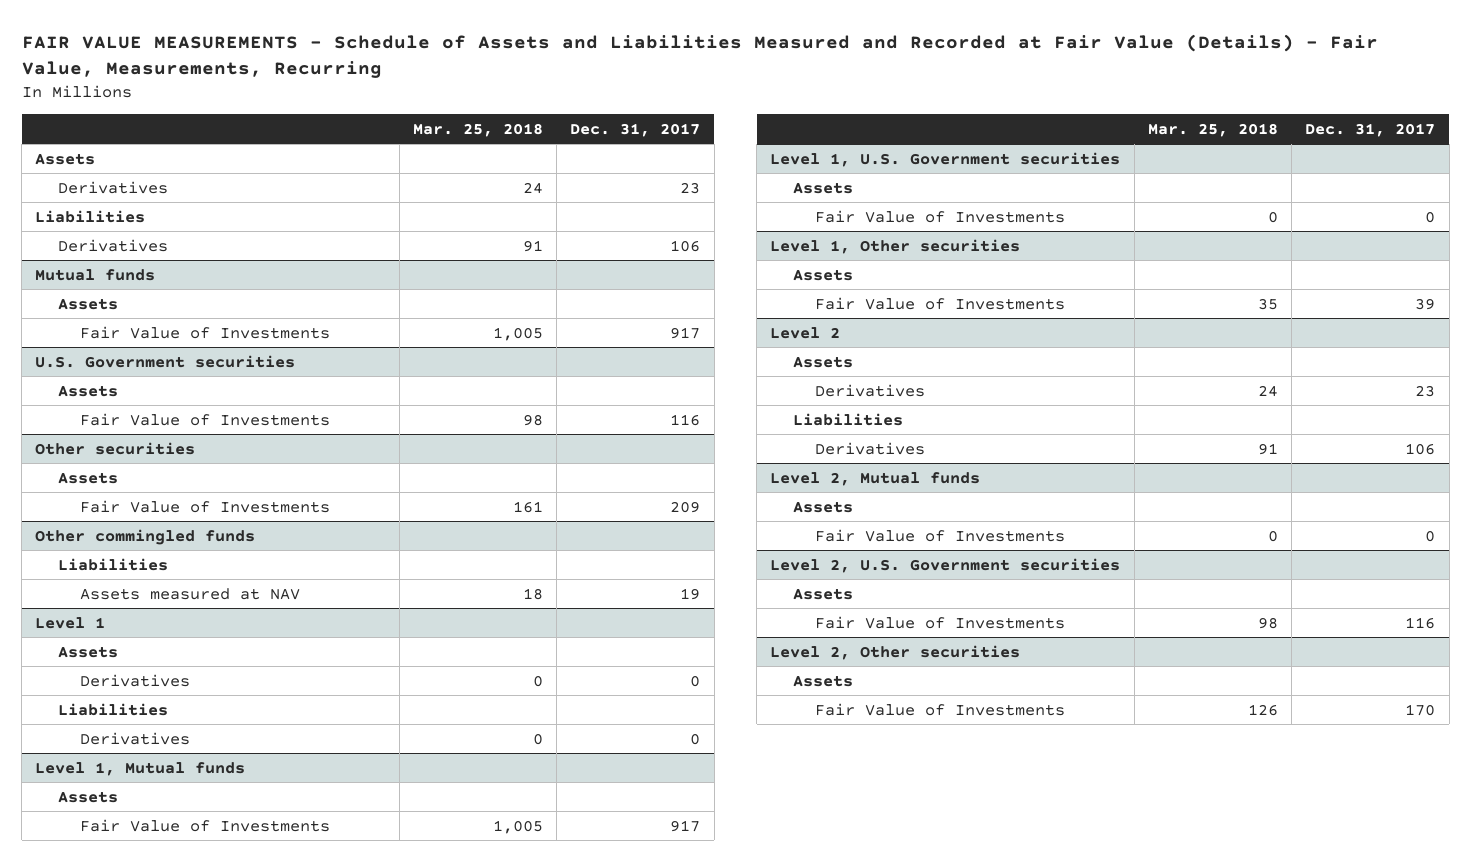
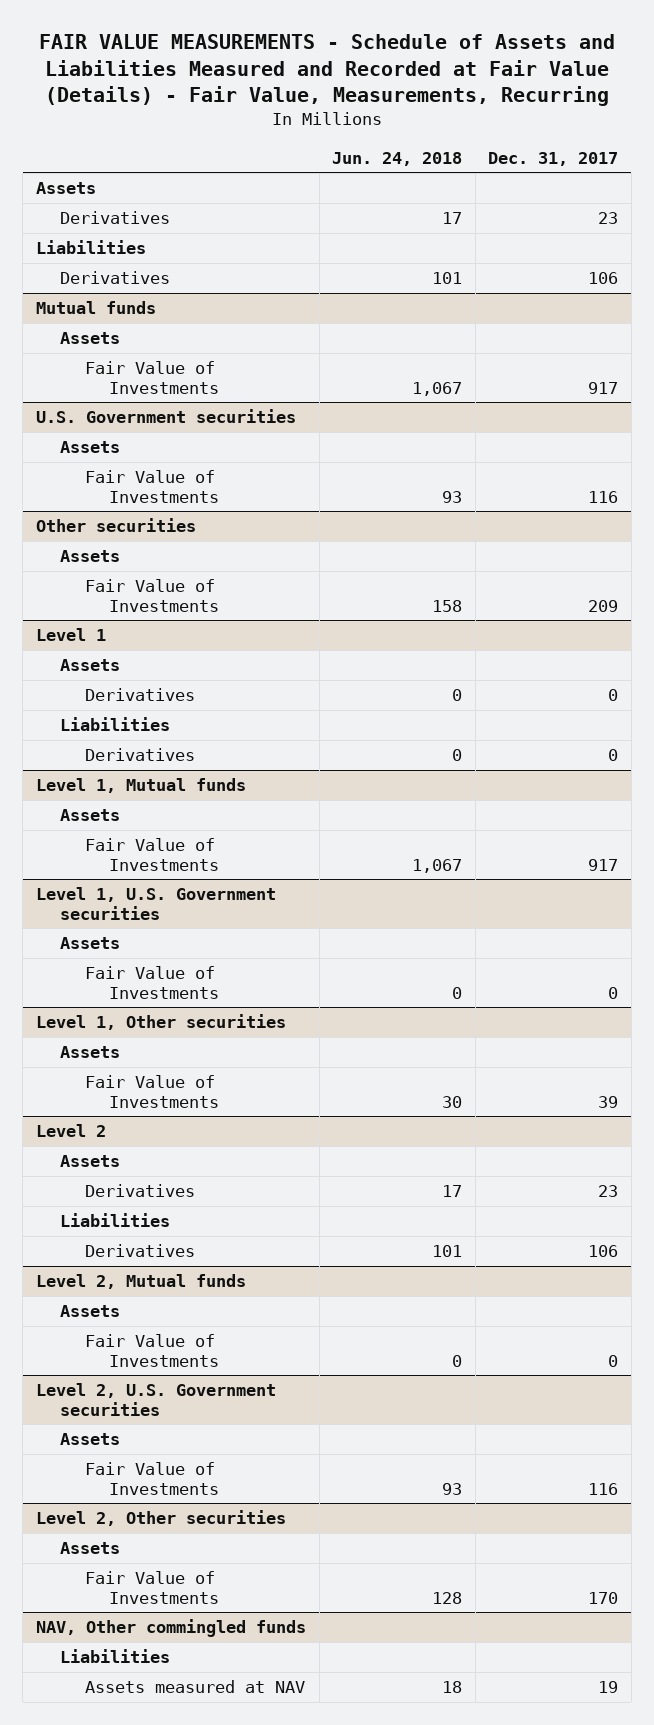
- | Mar. 25, 2018 | Dec. 31, 2017
+ | Jun. 24, 2018 | Dec. 31, 2017
- Other commingled funds
- Liabilities
- Assets measured at NAV | 18 | 19
+ NAV, Other commingled funds
+ Liabilities
+ Assets measured at NAV | 18 | 19

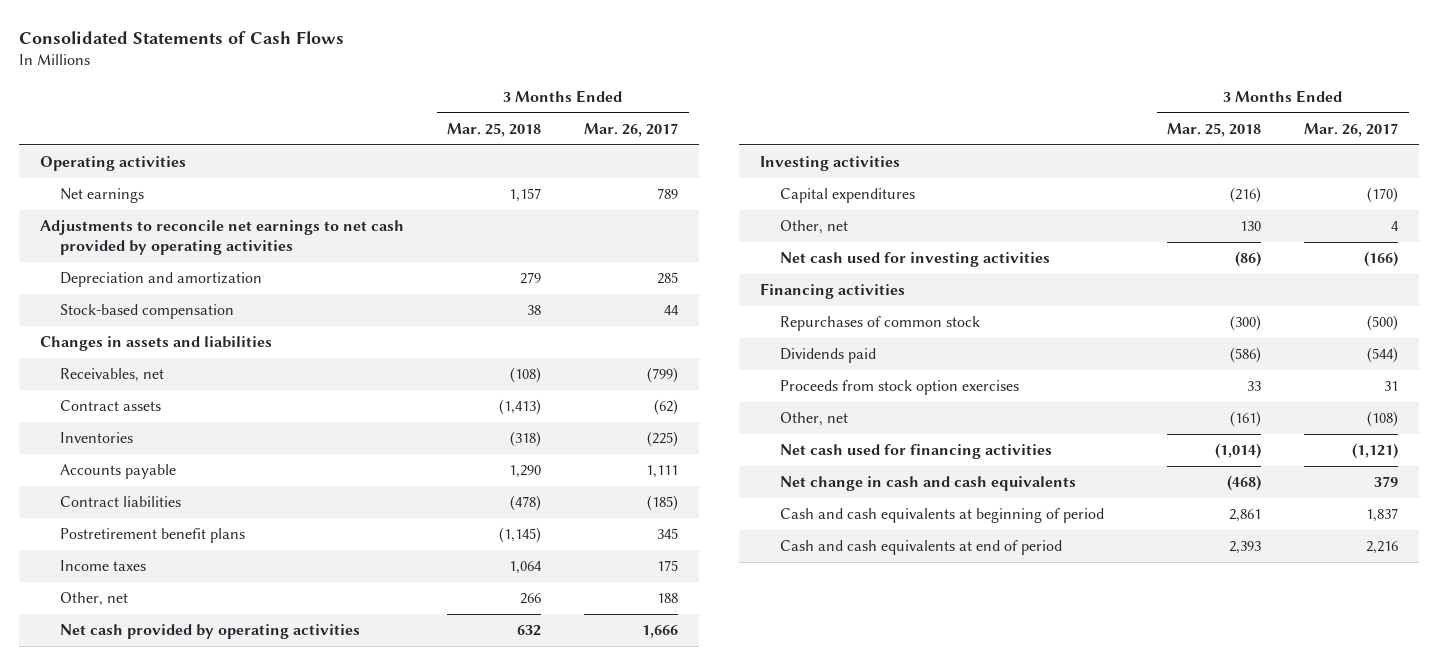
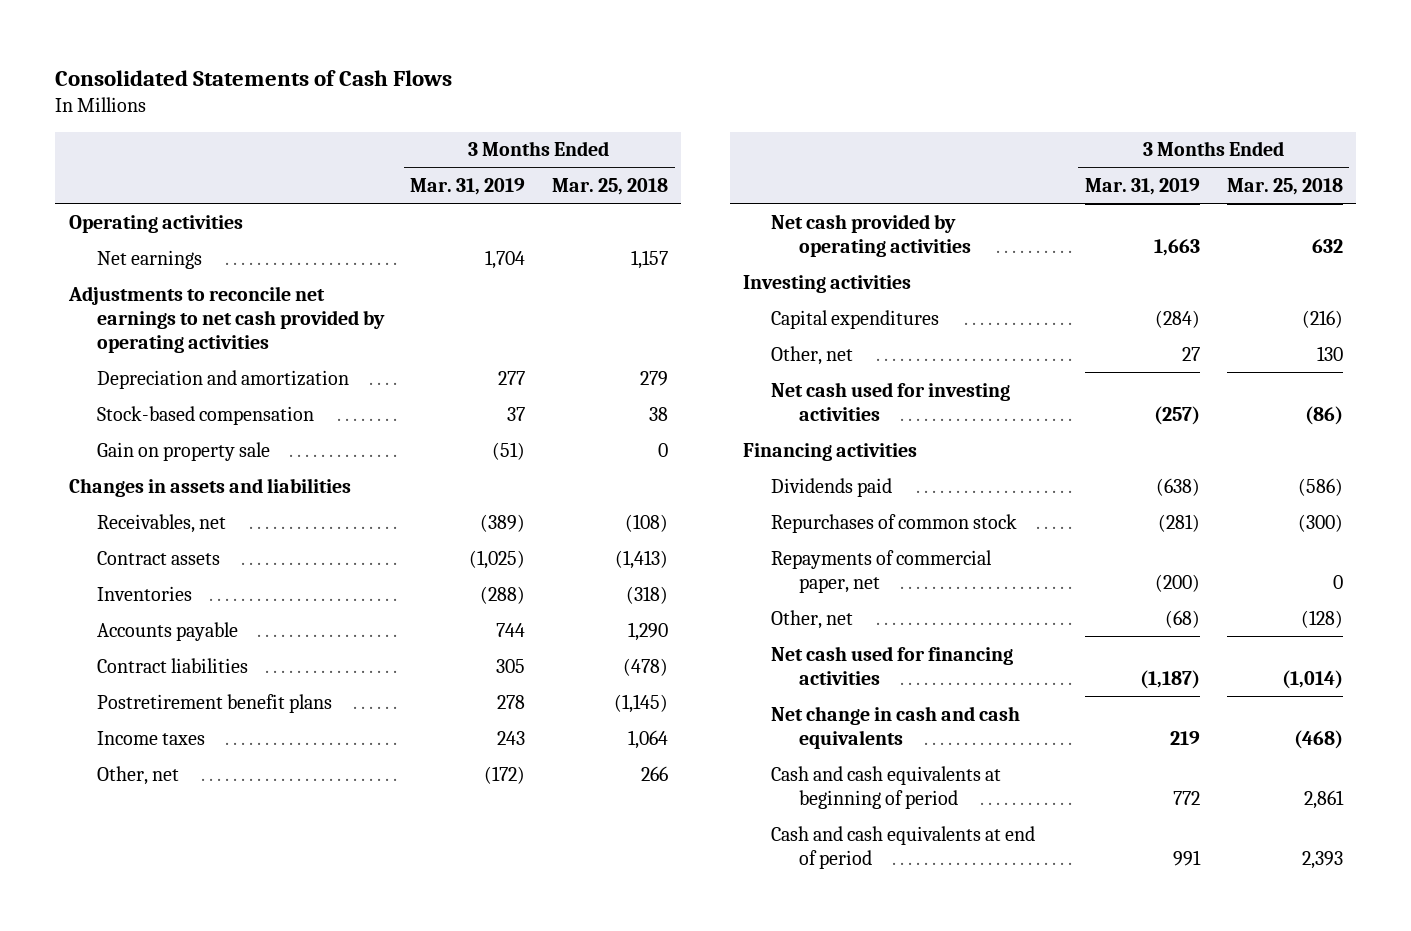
- | 3 Months Ended Mar. 25, 2018 | 3 Months Ended Mar. 26, 2017
+ | 3 Months Ended Mar. 31, 2019 | 3 Months Ended Mar. 25, 2018
+ Gain on property sale | (51) | 0
- Proceeds from stock option exercises | 33 | 31
- Other, net | (161) | (108)
moved down: Repurchases of common stock | (281) | (300)
+ Repayments of commercial paper, net | (200) | 0
+ Other, net | (68) | (128)

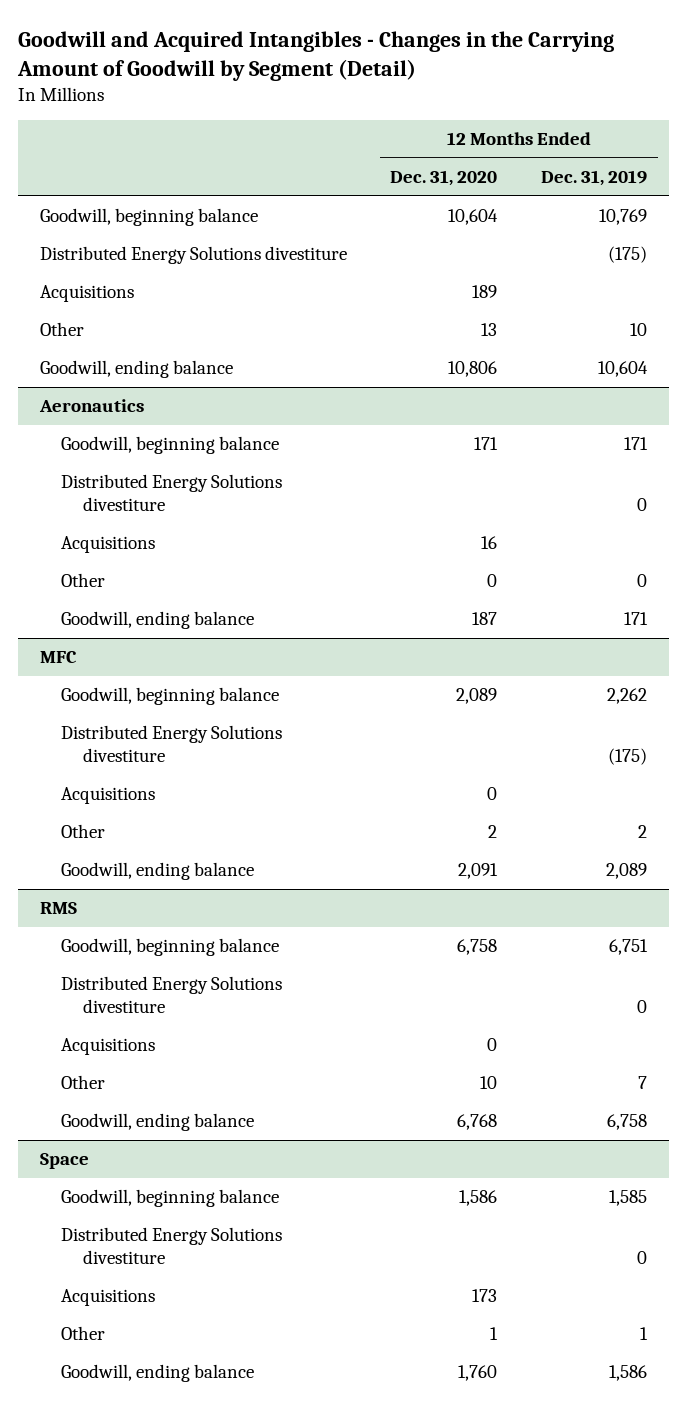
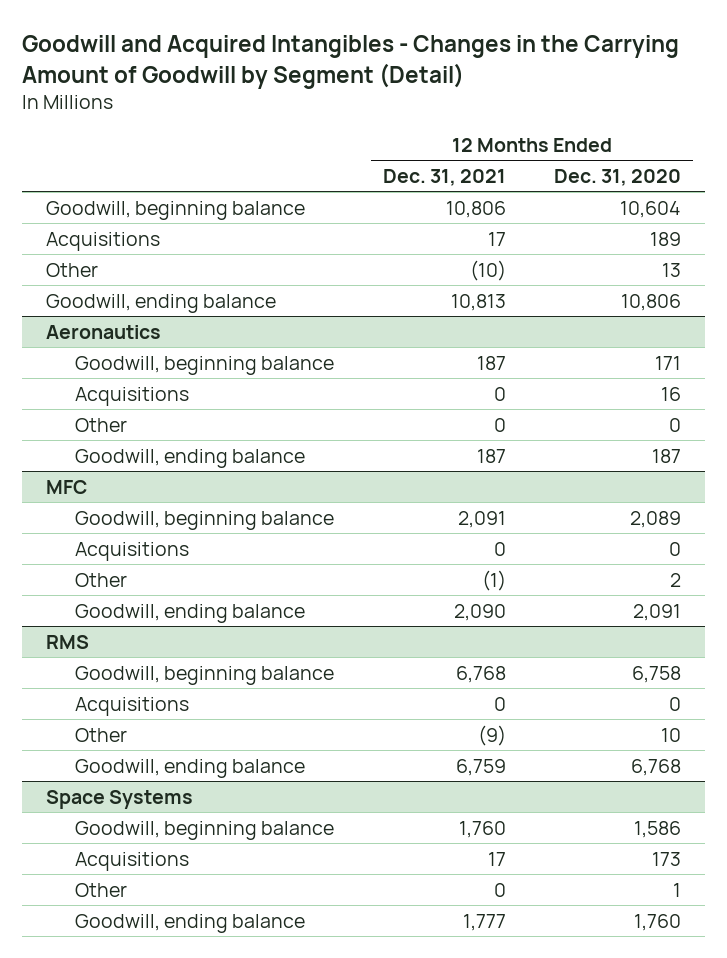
- | 12 Months Ended Dec. 31, 2020 | 12 Months Ended Dec. 31, 2019
+ | 12 Months Ended Dec. 31, 2021 | 12 Months Ended Dec. 31, 2020
- Distributed Energy Solutions divestiture | | (175)
@ Aeronautics
- Distributed Energy Solutions divestiture | | 0
@ MFC
- Distributed Energy Solutions divestiture | | (175)
@ RMS
- Distributed Energy Solutions divestiture | | 0
- Space
+ Space Systems
- Distributed Energy Solutions divestiture | | 0

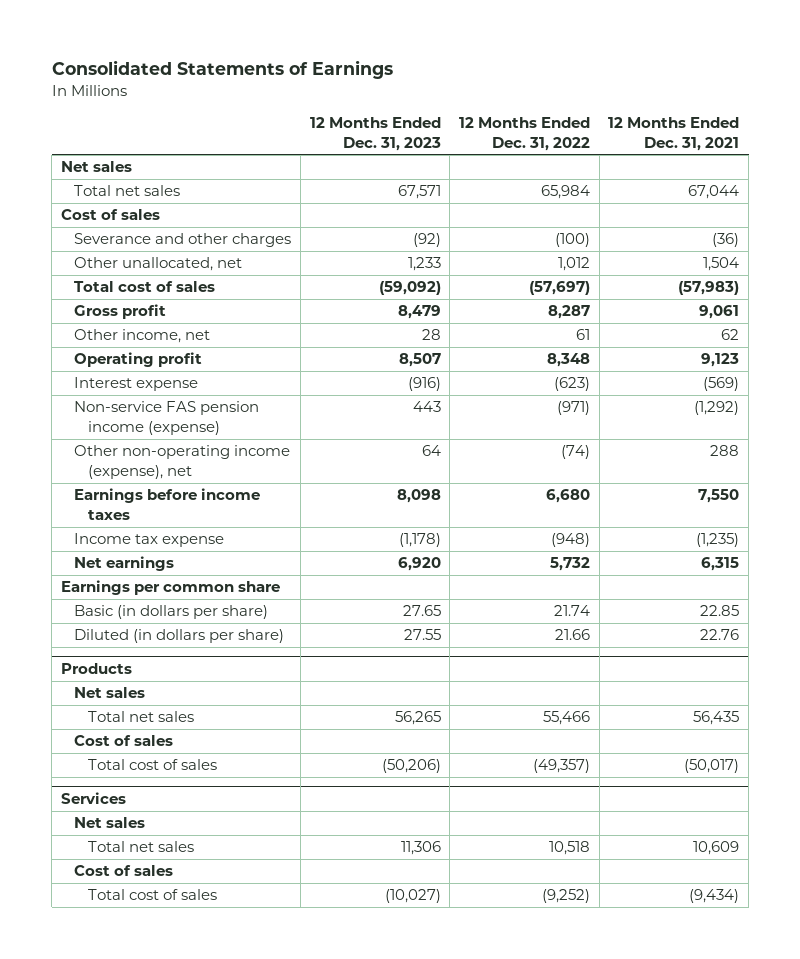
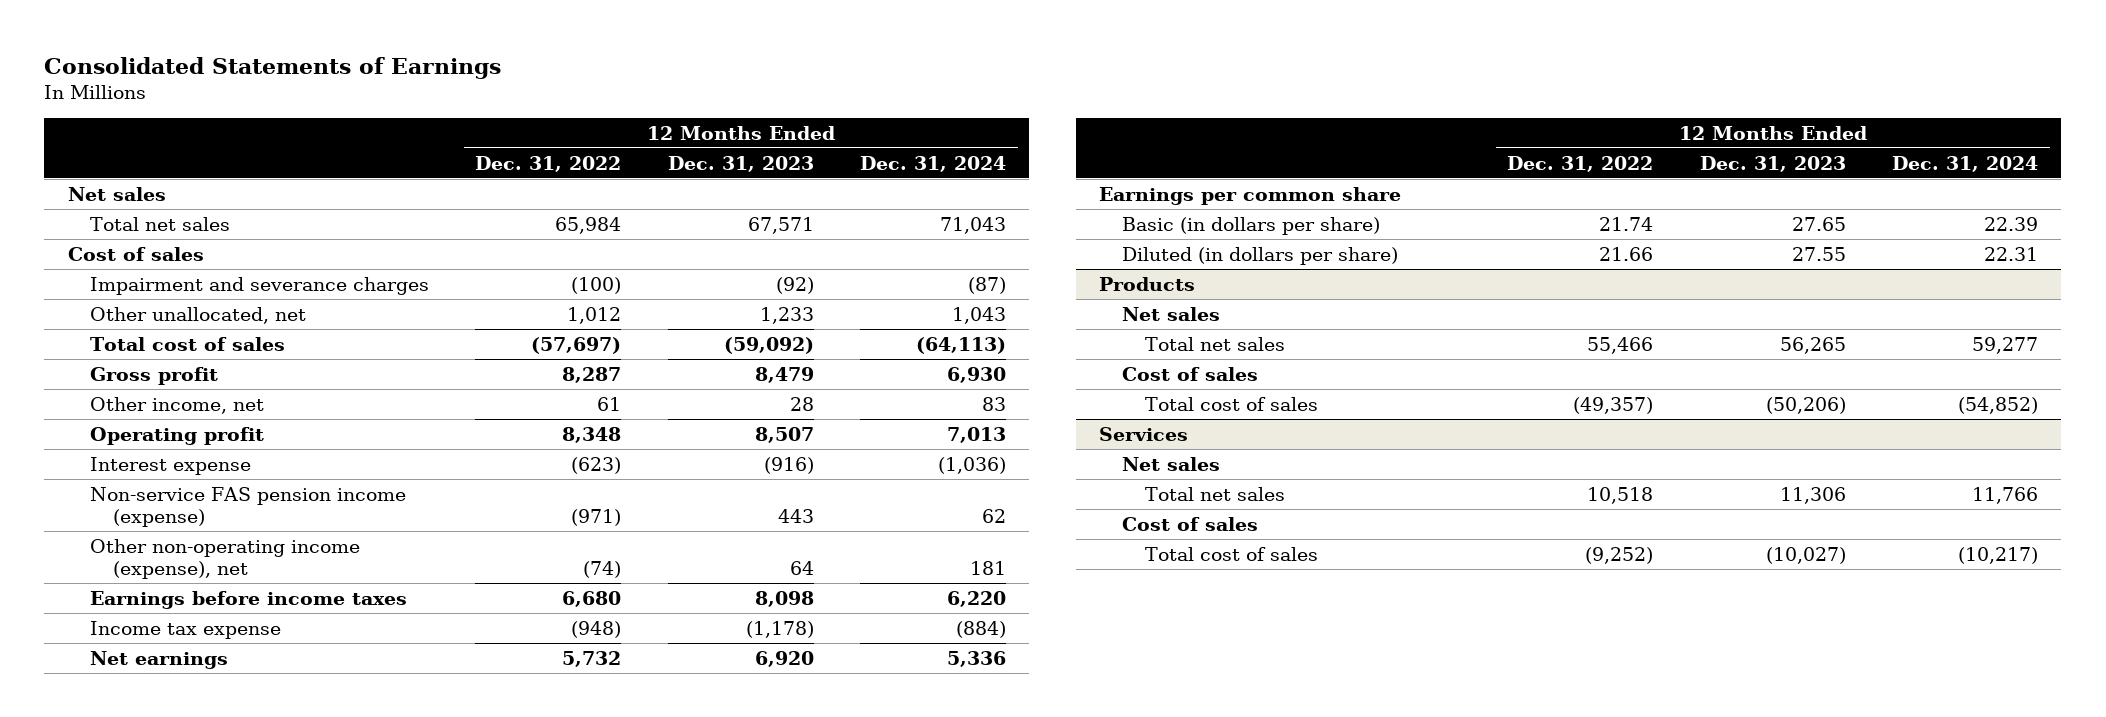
- | 12 Months Ended Dec. 31, 2023 | 12 Months Ended Dec. 31, 2022 | 12 Months Ended Dec. 31, 2021
+ | 12 Months Ended Dec. 31, 2022 | 12 Months Ended Dec. 31, 2023 | 12 Months Ended Dec. 31, 2024
- Severance and other charges | (92) | (100) | (36)
+ Impairment and severance charges | (100) | (92) | (87)

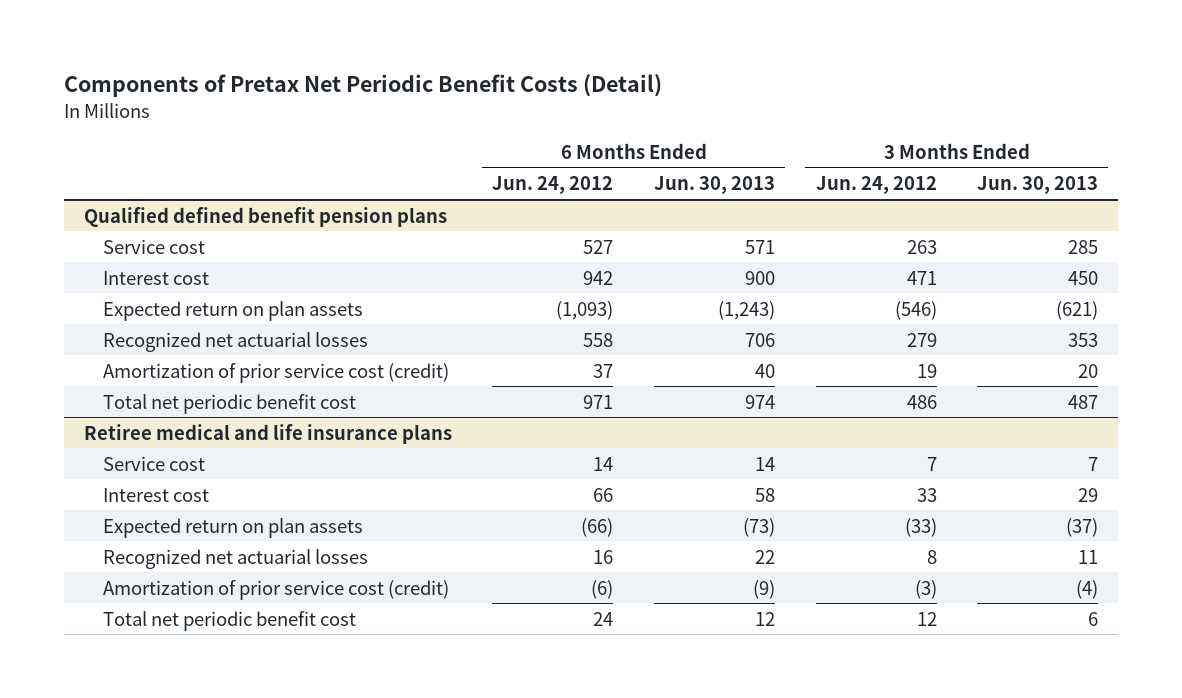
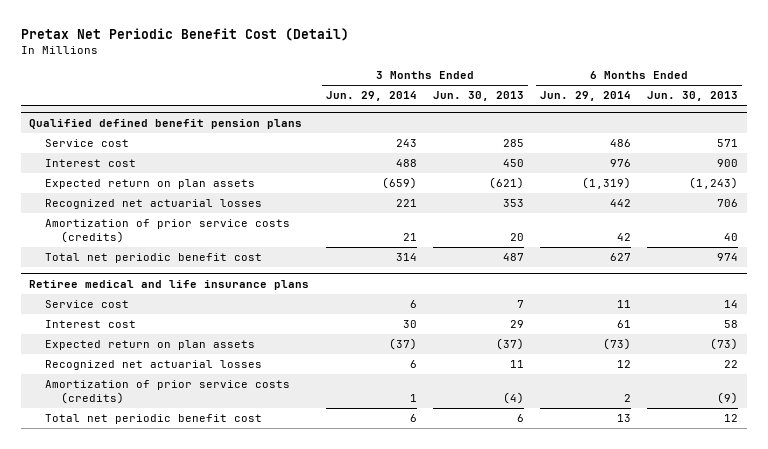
- Components of Pretax Net Periodic Benefit Costs (Detail)
+ Pretax Net Periodic Benefit Cost (Detail)
- | 6 Months Ended Jun. 24, 2012 | 6 Months Ended Jun. 30, 2013 | 3 Months Ended Jun. 24, 2012 | 3 Months Ended Jun. 30, 2013
+ | 3 Months Ended Jun. 29, 2014 | 3 Months Ended Jun. 30, 2013 | 6 Months Ended Jun. 29, 2014 | 6 Months Ended Jun. 30, 2013
@ Qualified defined benefit pension plans
- Amortization of prior service cost (credit) | 37 | 40 | 19 | 20
+ Amortization of prior service costs (credits) | 21 | 20 | 42 | 40
@ Retiree medical and life insurance plans
- Amortization of prior service cost (credit) | (6) | (9) | (3) | (4)
+ Amortization of prior service costs (credits) | 1 | (4) | 2 | (9)

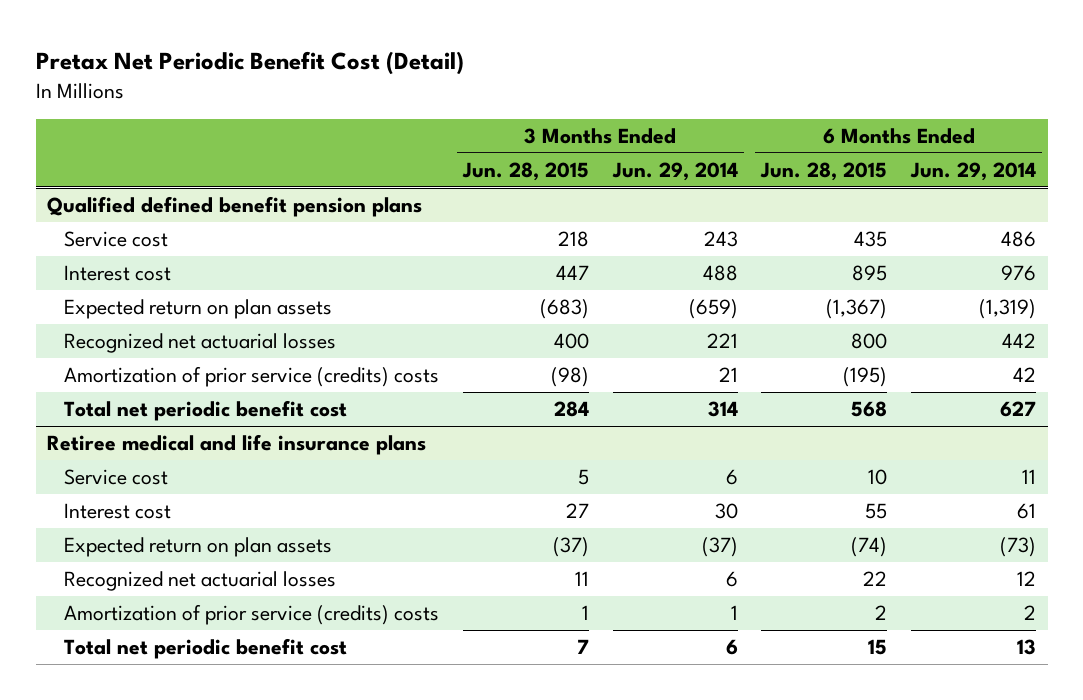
- | 3 Months Ended Jun. 29, 2014 | 3 Months Ended Jun. 30, 2013 | 6 Months Ended Jun. 29, 2014 | 6 Months Ended Jun. 30, 2013
+ | 3 Months Ended Jun. 28, 2015 | 3 Months Ended Jun. 29, 2014 | 6 Months Ended Jun. 28, 2015 | 6 Months Ended Jun. 29, 2014
@ Qualified defined benefit pension plans
- Amortization of prior service costs (credits) | 21 | 20 | 42 | 40
+ Amortization of prior service (credits) costs | (98) | 21 | (195) | 42
@ Retiree medical and life insurance plans
- Amortization of prior service costs (credits) | 1 | (4) | 2 | (9)
+ Amortization of prior service (credits) costs | 1 | 1 | 2 | 2

